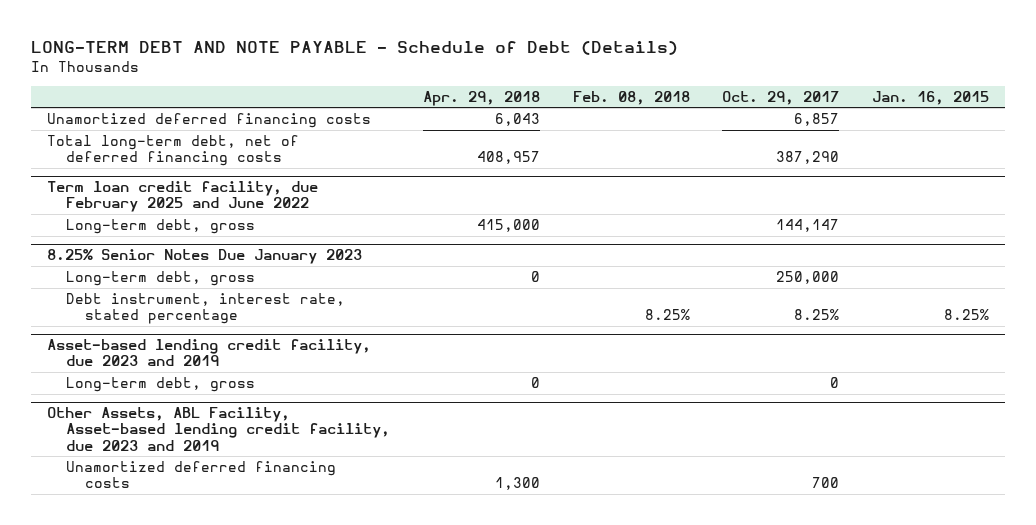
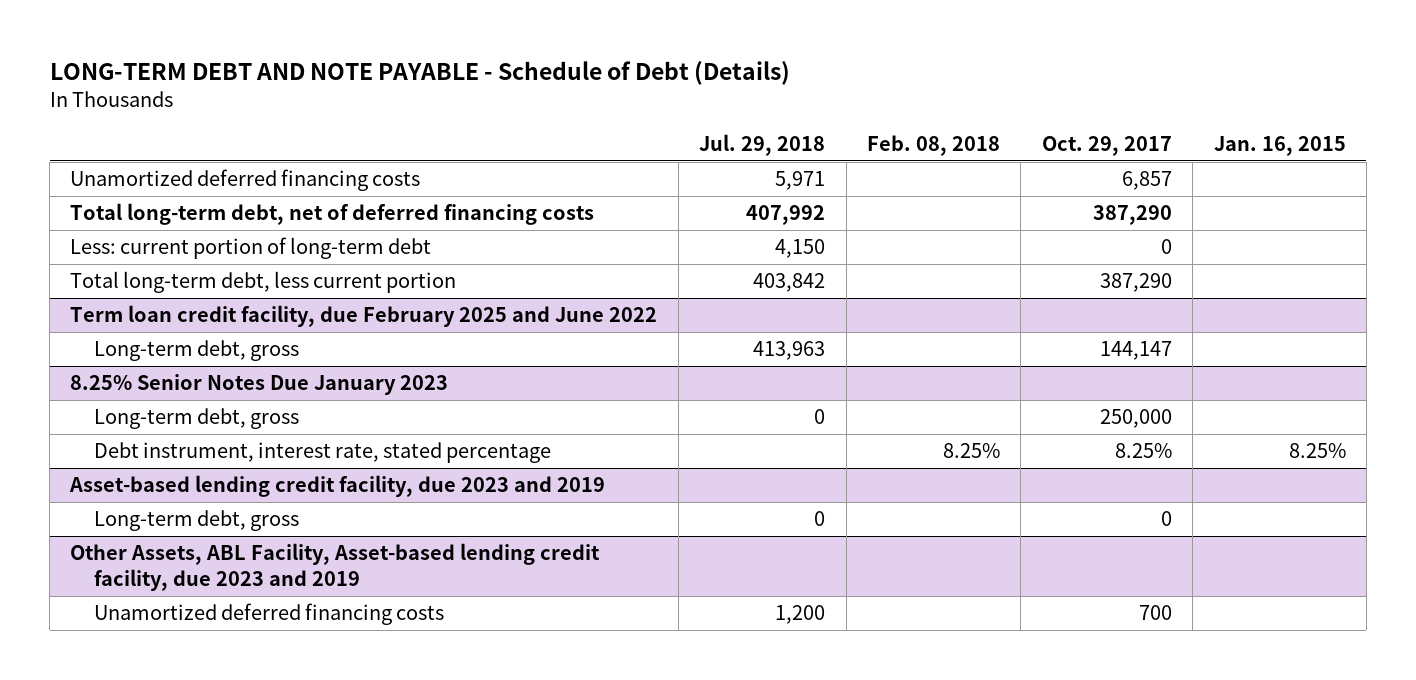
- | Apr. 29, 2018 | Feb. 08, 2018 | Oct. 29, 2017 | Jan. 16, 2015
+ | Jul. 29, 2018 | Feb. 08, 2018 | Oct. 29, 2017 | Jan. 16, 2015
+ Less: current portion of long-term debt | 4,150 | | 0 |
+ Total long-term debt, less current portion | 403,842 | | 387,290 |

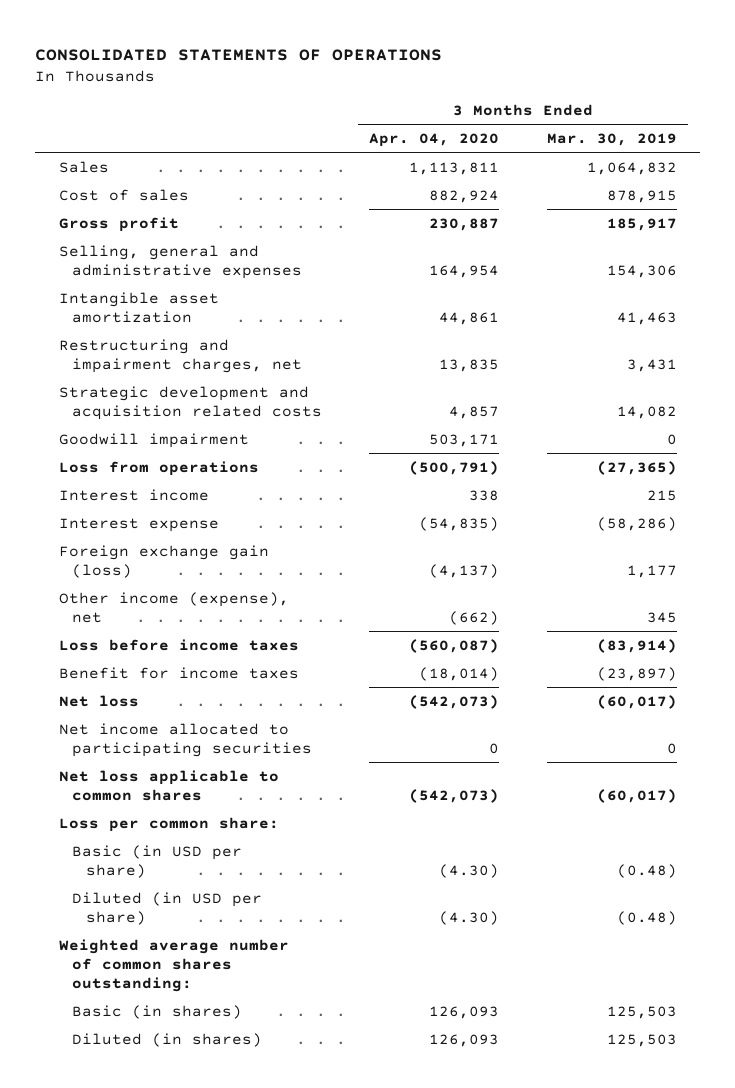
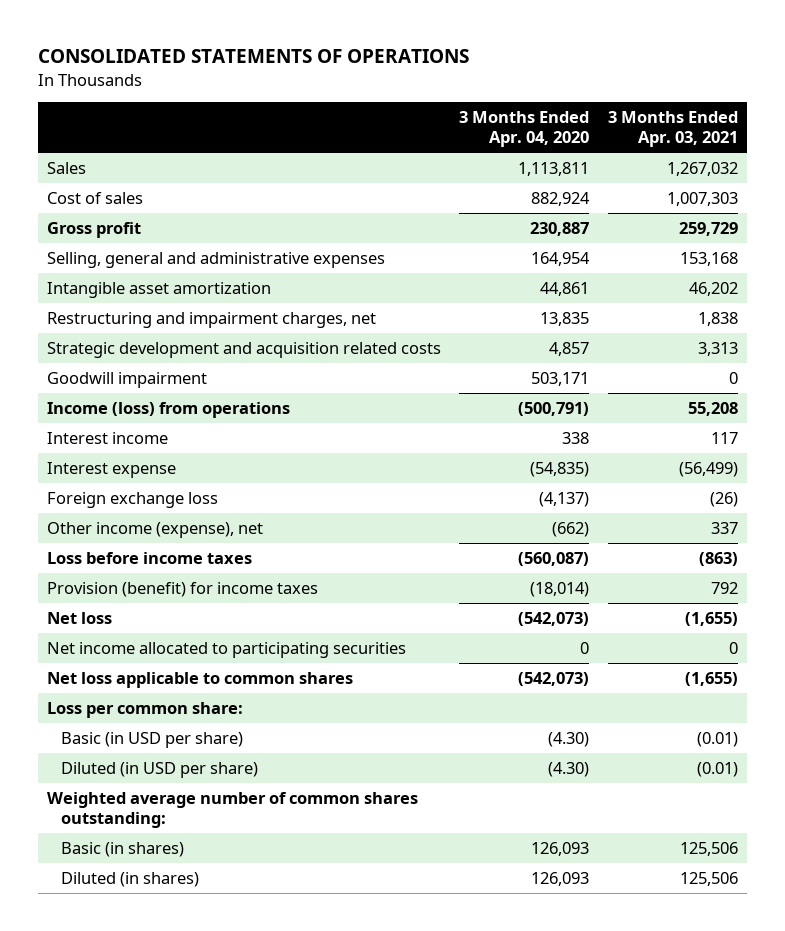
- | 3 Months Ended Apr. 04, 2020 | 3 Months Ended Mar. 30, 2019
+ | 3 Months Ended Apr. 04, 2020 | 3 Months Ended Apr. 03, 2021
- Loss from operations | (500,791) | (27,365)
+ Income (loss) from operations | (500,791) | 55,208
- Foreign exchange gain (loss) | (4,137) | 1,177
+ Foreign exchange loss | (4,137) | (26)
- Benefit for income taxes | (18,014) | (23,897)
+ Provision (benefit) for income taxes | (18,014) | 792

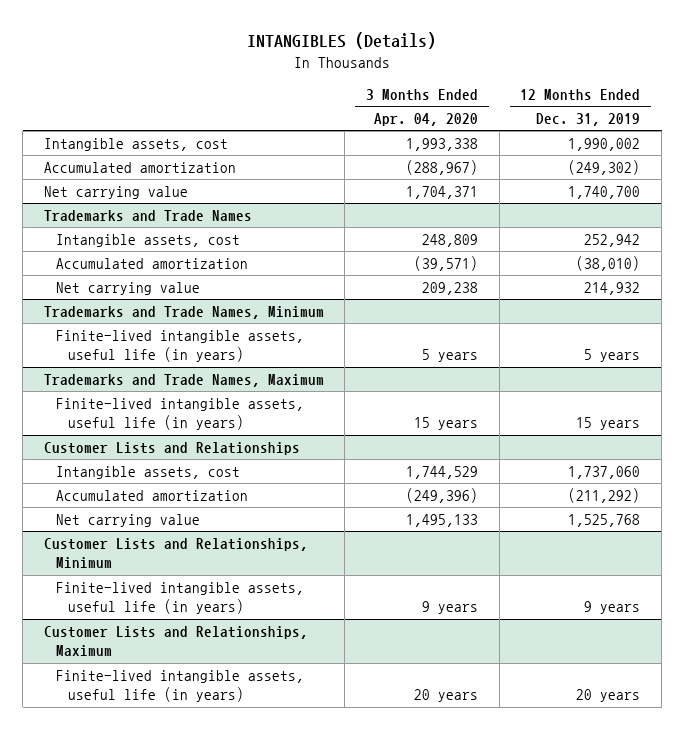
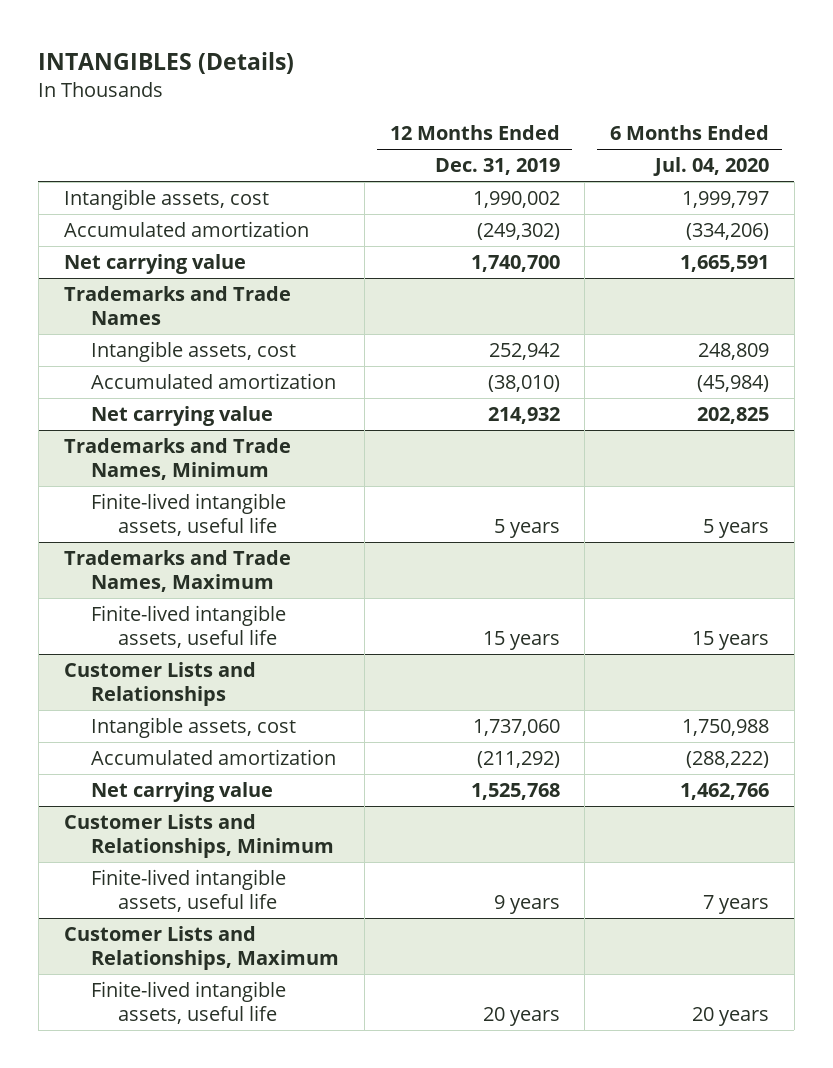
- | 3 Months Ended Apr. 04, 2020 | 12 Months Ended Dec. 31, 2019
+ | 12 Months Ended Dec. 31, 2019 | 6 Months Ended Jul. 04, 2020
@ Trademarks and Trade Names, Minimum
- Finite-lived intangible assets, useful life (in years) | 5 years | 5 years
+ Finite-lived intangible assets, useful life | 5 years | 5 years
@ Trademarks and Trade Names, Maximum
- Finite-lived intangible assets, useful life (in years) | 15 years | 15 years
+ Finite-lived intangible assets, useful life | 15 years | 15 years
@ Customer Lists and Relationships, Minimum
- Finite-lived intangible assets, useful life (in years) | 9 years | 9 years
+ Finite-lived intangible assets, useful life | 9 years | 7 years
@ Customer Lists and Relationships, Maximum
- Finite-lived intangible assets, useful life (in years) | 20 years | 20 years
+ Finite-lived intangible assets, useful life | 20 years | 20 years

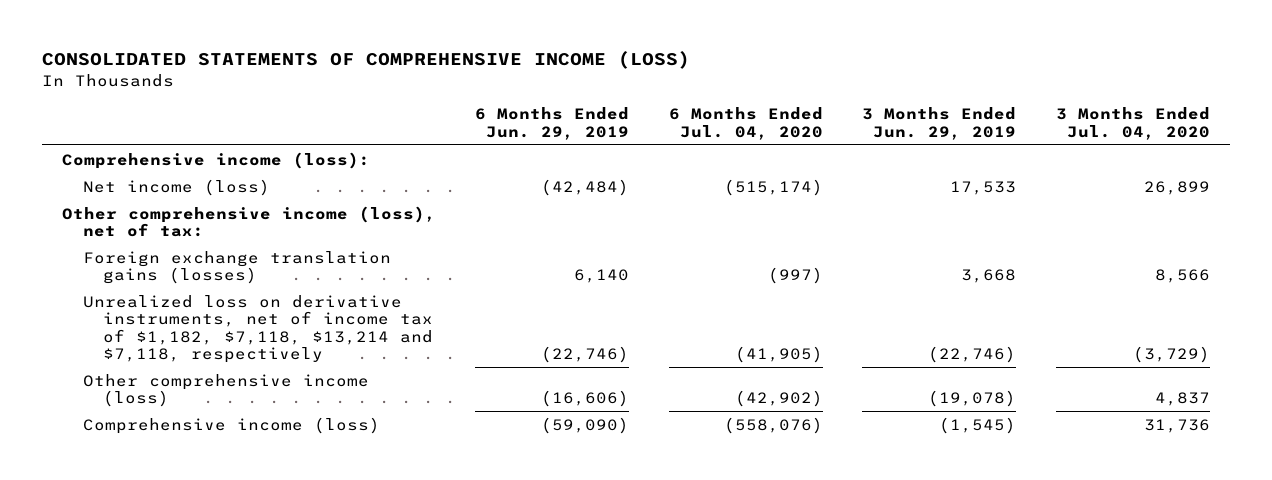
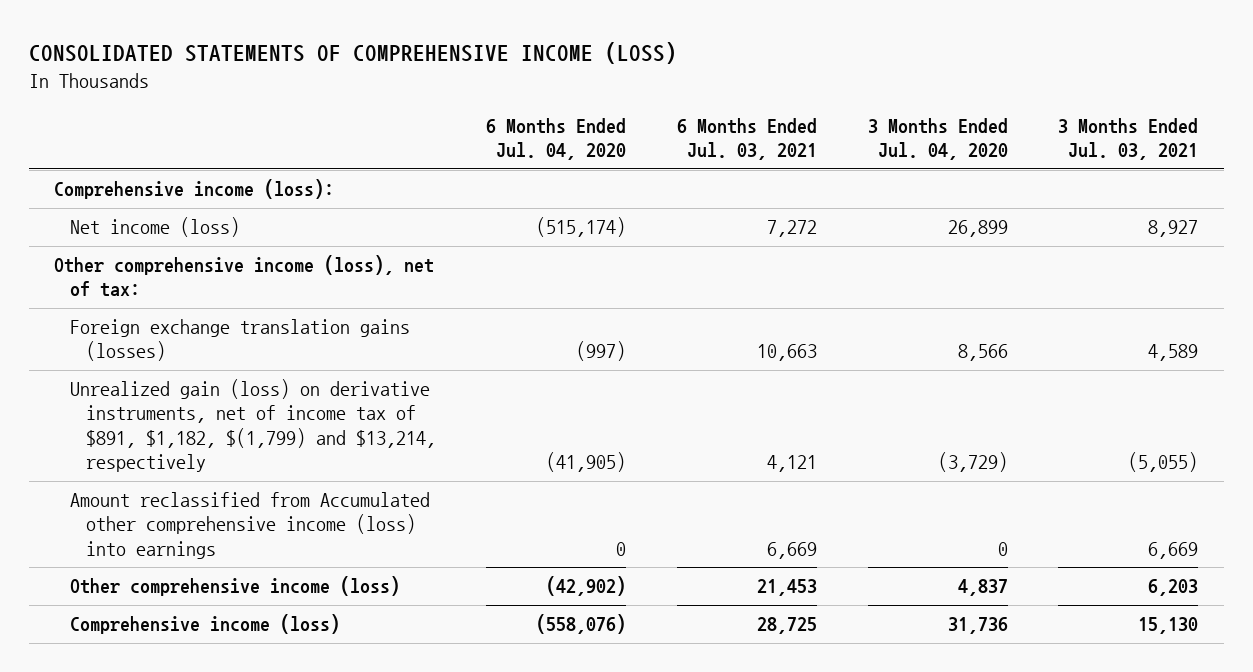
- | 6 Months Ended Jun. 29, 2019 | 6 Months Ended Jul. 04, 2020 | 3 Months Ended Jun. 29, 2019 | 3 Months Ended Jul. 04, 2020
+ | 6 Months Ended Jul. 04, 2020 | 6 Months Ended Jul. 03, 2021 | 3 Months Ended Jul. 04, 2020 | 3 Months Ended Jul. 03, 2021
- Unrealized loss on derivative instruments, net of income tax of $1,182, $7,118, $13,214 and $7,118, respectively | (22,746) | (41,905) | (22,746) | (3,729)
+ Unrealized gain (loss) on derivative instruments, net of income tax of $891, $1,182, $(1,799) and $13,214, respectively | (41,905) | 4,121 | (3,729) | (5,055)
+ Amount reclassified from Accumulated other comprehensive income (loss) into earnings | 0 | 6,669 | 0 | 6,669

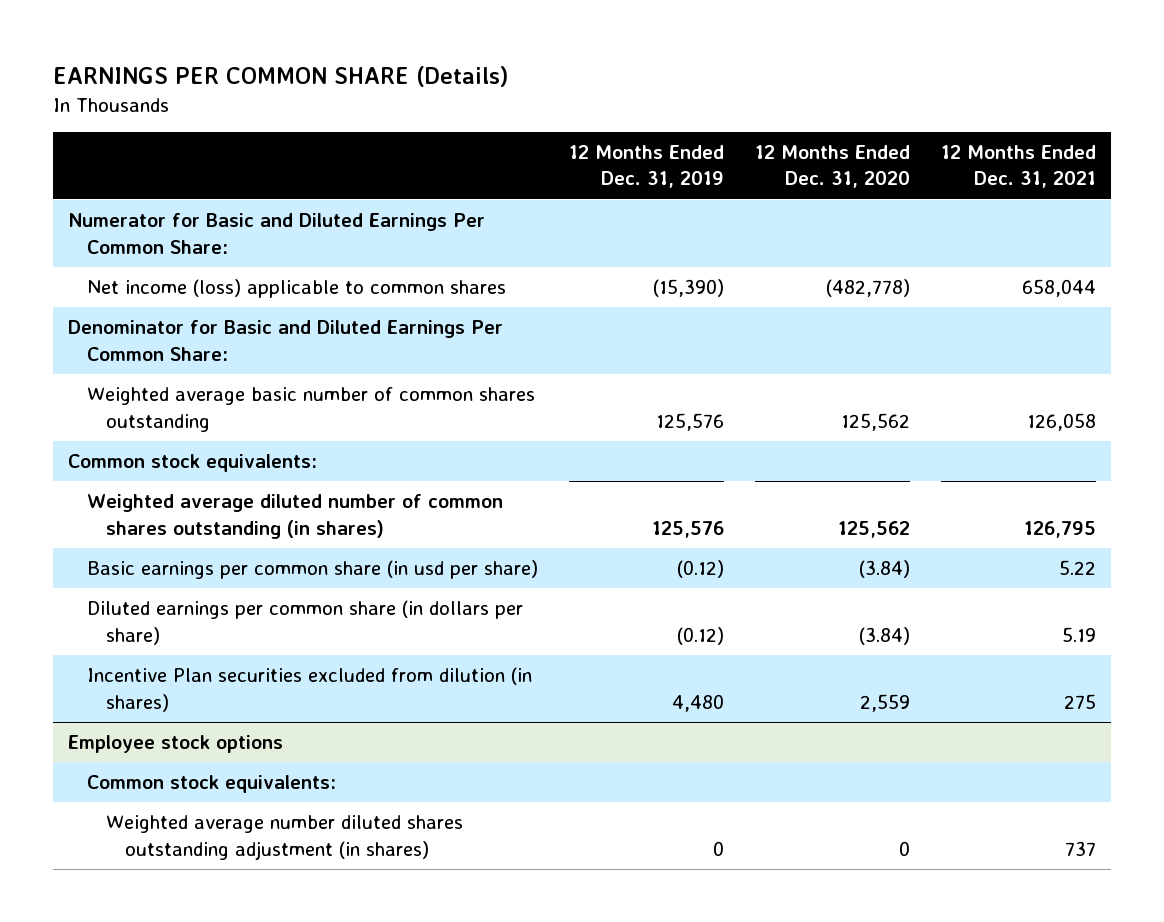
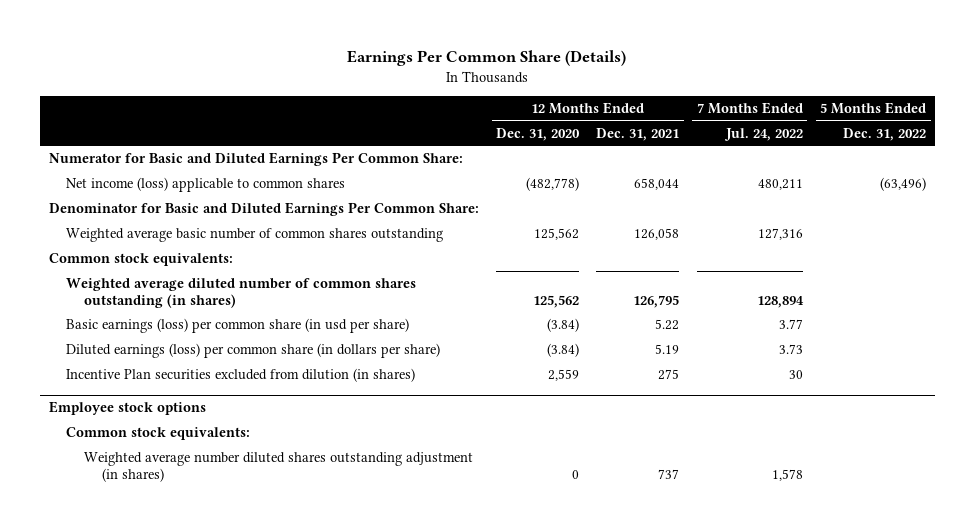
- EARNINGS PER COMMON SHARE (Details)
+ Earnings Per Common Share (Details)
- | 12 Months Ended Dec. 31, 2019 | 12 Months Ended Dec. 31, 2020 | 12 Months Ended Dec. 31, 2021
+ | 12 Months Ended Dec. 31, 2020 | 12 Months Ended Dec. 31, 2021 | 7 Months Ended Jul. 24, 2022 | 5 Months Ended Dec. 31, 2022
- Basic earnings per common share (in usd per share) | (0.12) | (3.84) | 5.22
- Diluted earnings per common share (in dollars per share) | (0.12) | (3.84) | 5.19
+ Basic earnings (loss) per common share (in usd per share) | (3.84) | 5.22 | 3.77 |
+ Diluted earnings (loss) per common share (in dollars per share) | (3.84) | 5.19 | 3.73 |

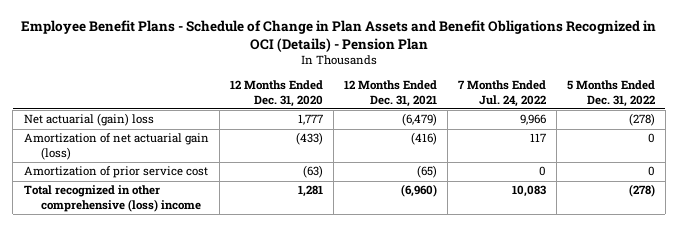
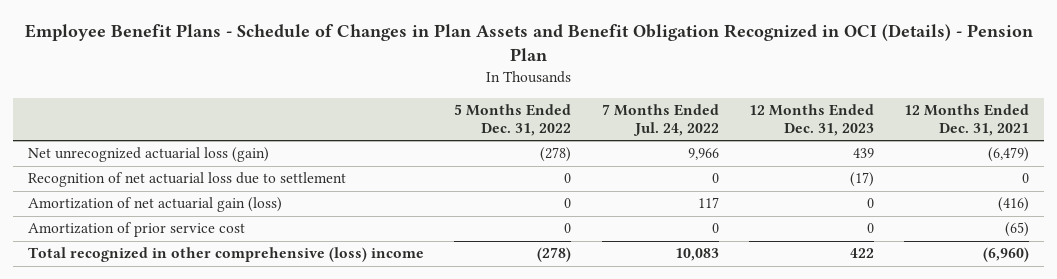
- Employee Benefit Plans - Schedule of Change in Plan Assets and Benefit Obligations Recognized in OCI (Details) - Pension Plan
+ Employee Benefit Plans - Schedule of Changes in Plan Assets and Benefit Obligation Recognized in OCI (Details) - Pension Plan
- | 12 Months Ended Dec. 31, 2020 | 12 Months Ended Dec. 31, 2021 | 7 Months Ended Jul. 24, 2022 | 5 Months Ended Dec. 31, 2022
+ | 5 Months Ended Dec. 31, 2022 | 7 Months Ended Jul. 24, 2022 | 12 Months Ended Dec. 31, 2023 | 12 Months Ended Dec. 31, 2021
- Net actuarial (gain) loss | 1,777 | (6,479) | 9,966 | (278)
+ Net unrecognized actuarial loss (gain) | (278) | 9,966 | 439 | (6,479)
+ Recognition of net actuarial loss due to settlement | 0 | 0 | (17) | 0

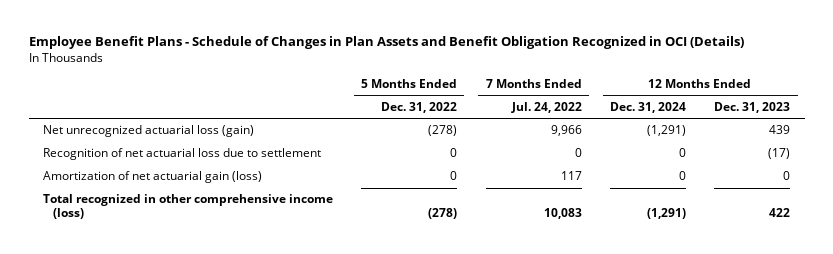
- Employee Benefit Plans - Schedule of Changes in Plan Assets and Benefit Obligation Recognized in OCI (Details) - Pension Plan
+ Employee Benefit Plans - Schedule of Changes in Plan Assets and Benefit Obligation Recognized in OCI (Details)
- | 5 Months Ended Dec. 31, 2022 | 7 Months Ended Jul. 24, 2022 | 12 Months Ended Dec. 31, 2023 | 12 Months Ended Dec. 31, 2021
+ | 5 Months Ended Dec. 31, 2022 | 7 Months Ended Jul. 24, 2022 | 12 Months Ended Dec. 31, 2024 | 12 Months Ended Dec. 31, 2023
- Amortization of prior service cost | 0 | 0 | 0 | (65)
- Total recognized in other comprehensive (loss) income | (278) | 10,083 | 422 | (6,960)
+ Total recognized in other comprehensive income (loss) | (278) | 10,083 | (1,291) | 422

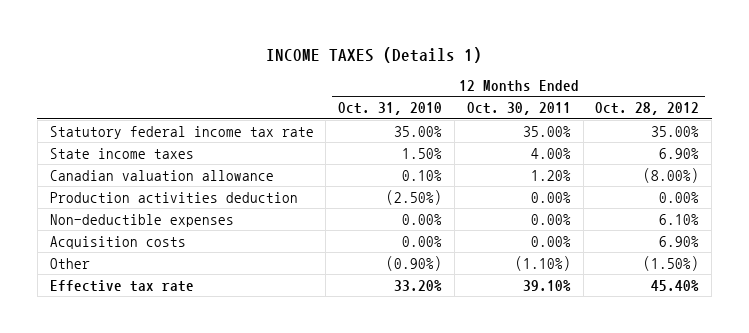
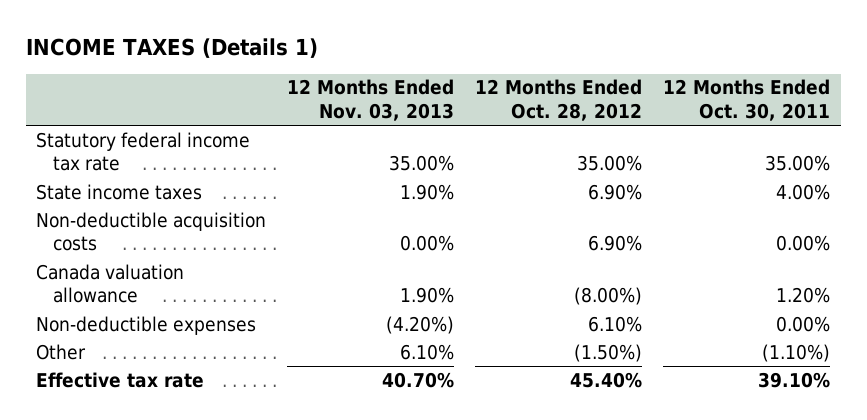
- | 12 Months Ended Oct. 31, 2010 | 12 Months Ended Oct. 30, 2011 | 12 Months Ended Oct. 28, 2012
+ | 12 Months Ended Nov. 03, 2013 | 12 Months Ended Oct. 28, 2012 | 12 Months Ended Oct. 30, 2011
- Canadian valuation allowance | 0.10% | 1.20% | (8.00%)
- Production activities deduction | (2.50%) | 0.00% | 0.00%
+ Non-deductible acquisition costs | 0.00% | 6.90% | 0.00%
+ Canada valuation allowance | 1.90% | (8.00%) | 1.20%
- Acquisition costs | 0.00% | 0.00% | 6.90%

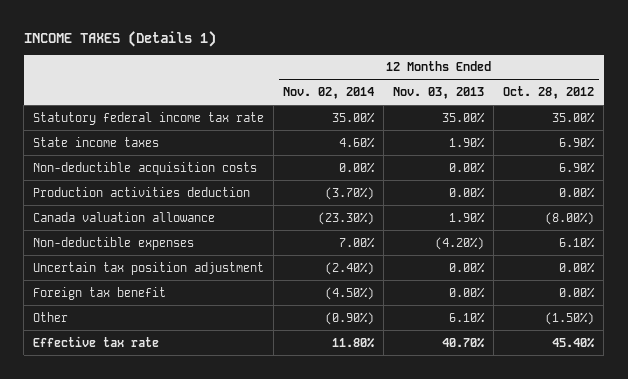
- | 12 Months Ended Nov. 03, 2013 | 12 Months Ended Oct. 28, 2012 | 12 Months Ended Oct. 30, 2011
+ | 12 Months Ended Nov. 02, 2014 | 12 Months Ended Nov. 03, 2013 | 12 Months Ended Oct. 28, 2012
+ Production activities deduction | (3.70%) | 0.00% | 0.00%
+ Uncertain tax position adjustment | (2.40%) | 0.00% | 0.00%
+ Foreign tax benefit | (4.50%) | 0.00% | 0.00%

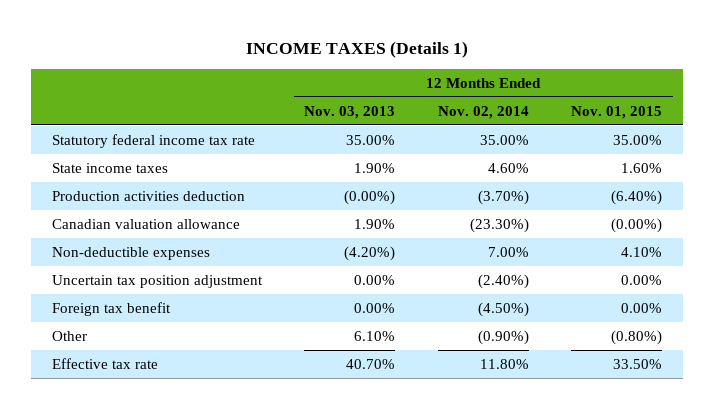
- | 12 Months Ended Nov. 02, 2014 | 12 Months Ended Nov. 03, 2013 | 12 Months Ended Oct. 28, 2012
+ | 12 Months Ended Nov. 03, 2013 | 12 Months Ended Nov. 02, 2014 | 12 Months Ended Nov. 01, 2015
- Non-deductible acquisition costs | 0.00% | 0.00% | 6.90%
- Production activities deduction | (3.70%) | 0.00% | 0.00%
- Canada valuation allowance | (23.30%) | 1.90% | (8.00%)
+ Production activities deduction | (0.00%) | (3.70%) | (6.40%)
+ Canadian valuation allowance | 1.90% | (23.30%) | (0.00%)

